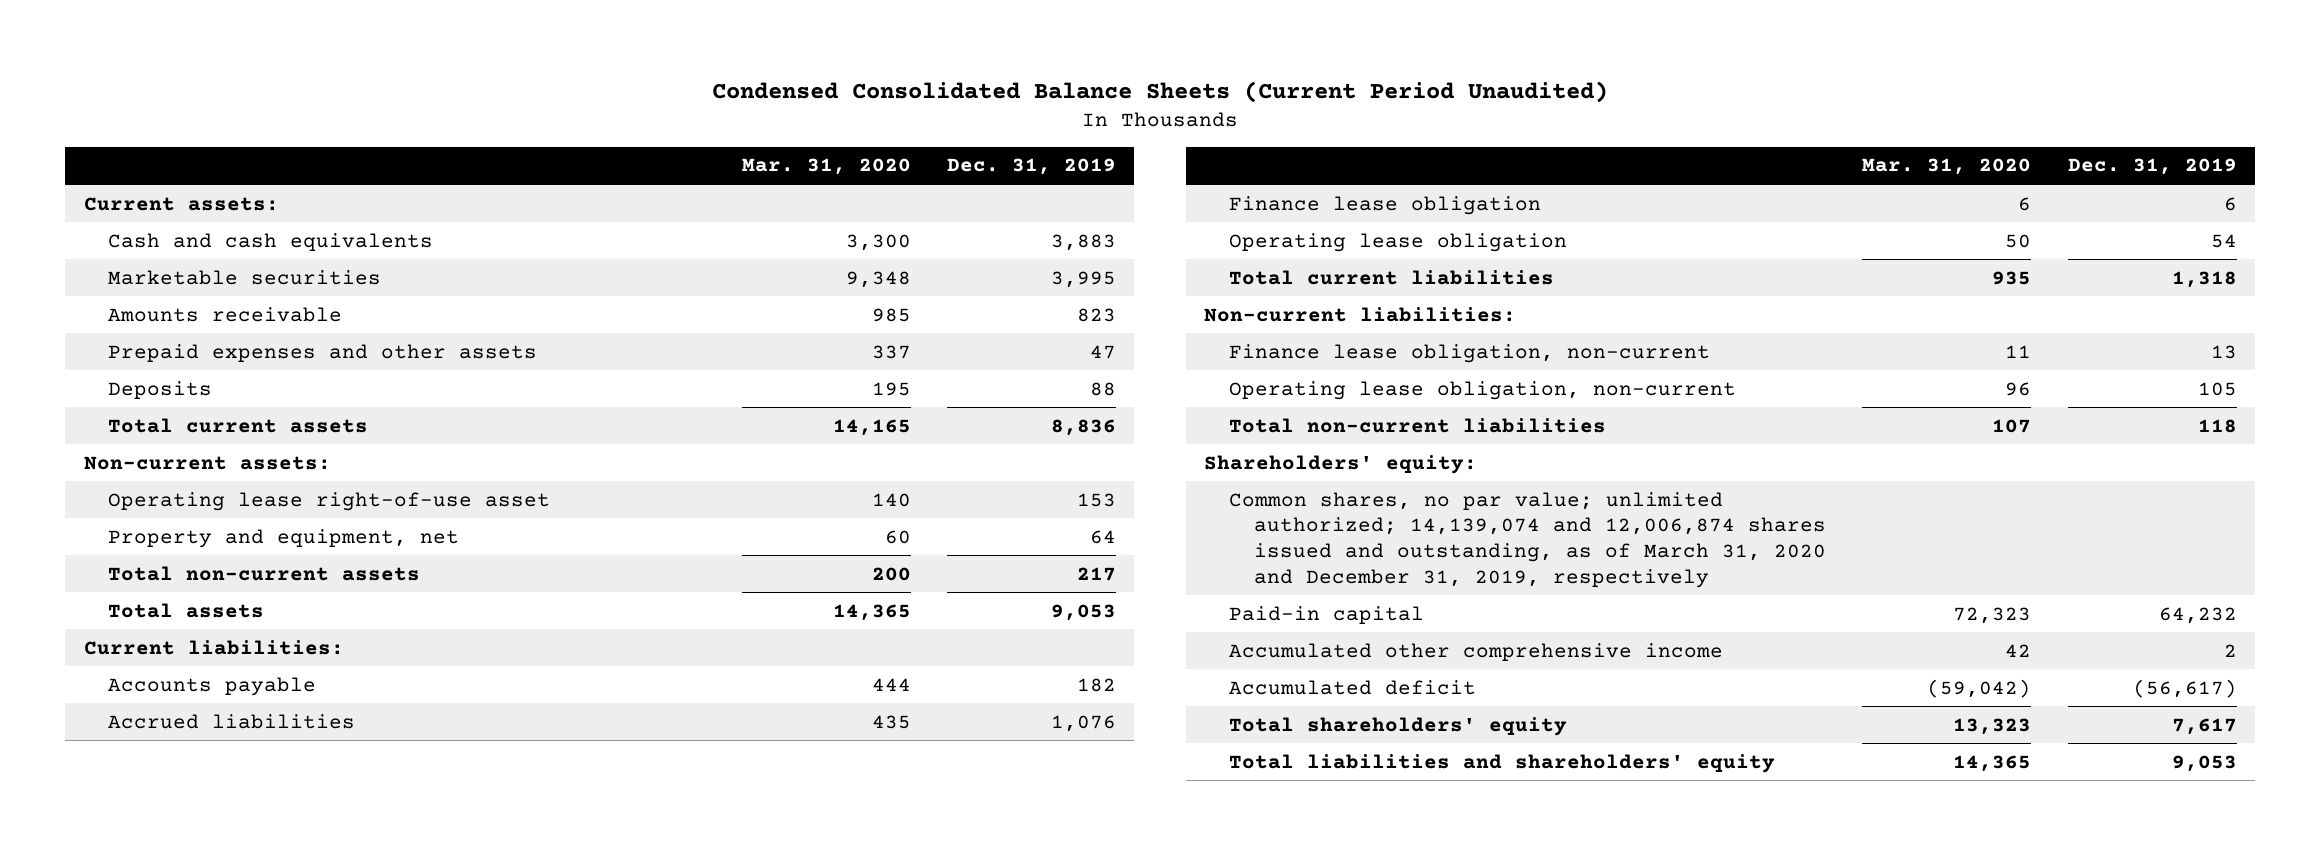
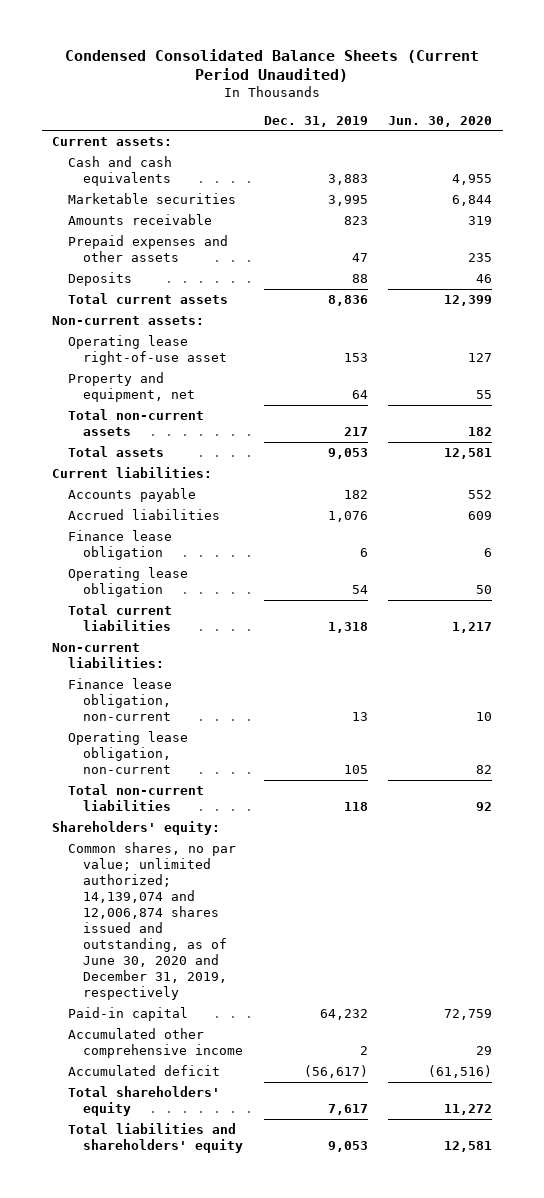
- | Mar. 31, 2020 | Dec. 31, 2019
+ | Dec. 31, 2019 | Jun. 30, 2020
- Common shares, no par value; unlimited authorized; 14,139,074 and 12,006,874 shares issued and outstanding, as of March 31, 2020 and December 31, 2019, respectively
+ Common shares, no par value; unlimited authorized; 14,139,074 and 12,006,874 shares issued and outstanding, as of June 30, 2020 and December 31, 2019, respectively

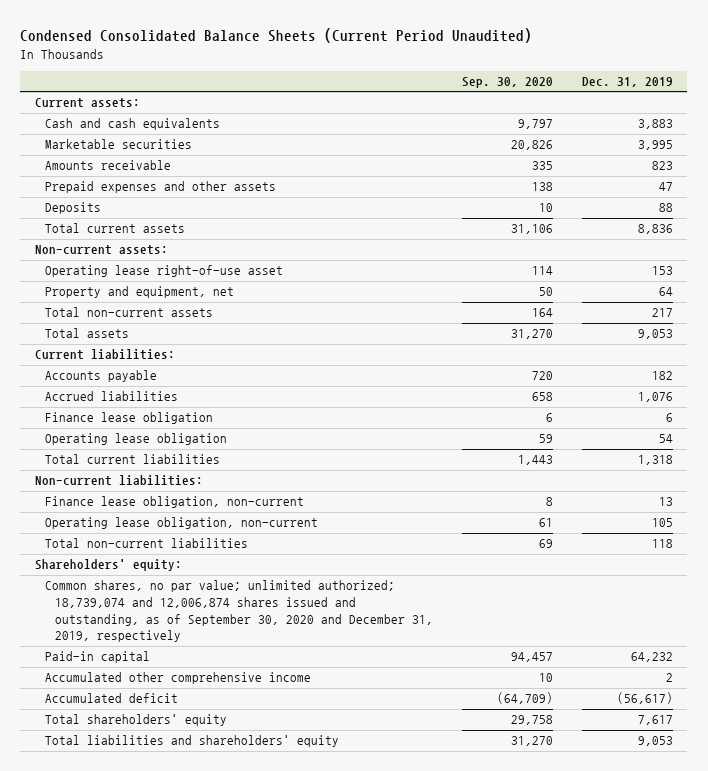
- | Dec. 31, 2019 | Jun. 30, 2020
+ | Sep. 30, 2020 | Dec. 31, 2019
- Common shares, no par value; unlimited authorized; 14,139,074 and 12,006,874 shares issued and outstanding, as of June 30, 2020 and December 31, 2019, respectively
+ Common shares, no par value; unlimited authorized; 18,739,074 and 12,006,874 shares issued and outstanding, as of September 30, 2020 and December 31, 2019, respectively

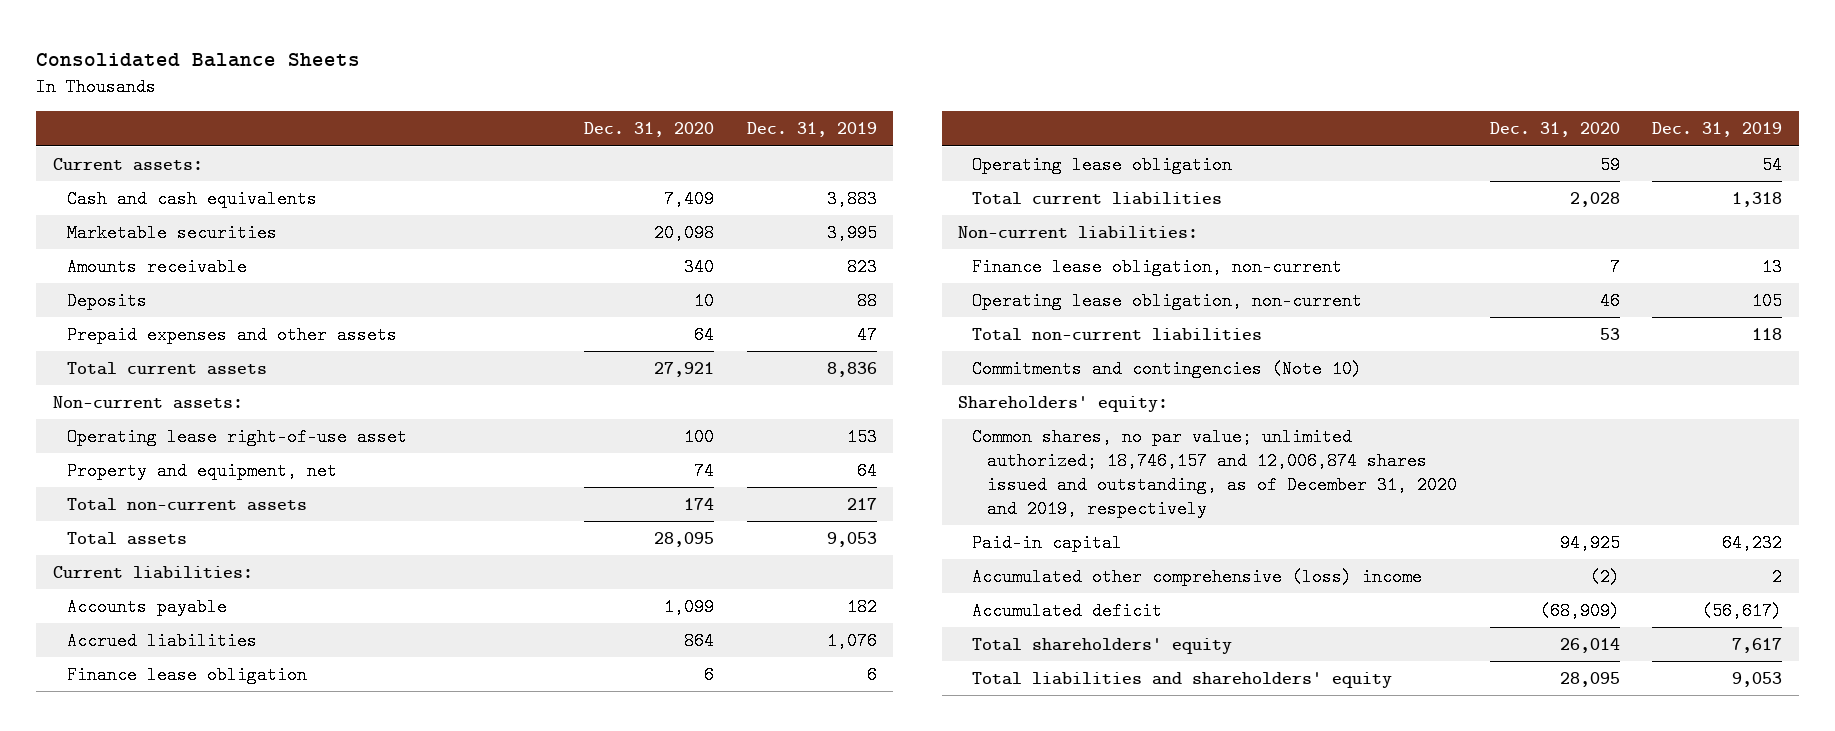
- Condensed Consolidated Balance Sheets (Current Period Unaudited)
+ Consolidated Balance Sheets
- | Sep. 30, 2020 | Dec. 31, 2019
+ | Dec. 31, 2020 | Dec. 31, 2019
moved down: Prepaid expenses and other assets | 64 | 47
+ Commitments and contingencies (Note 10)
- Common shares, no par value; unlimited authorized; 18,739,074 and 12,006,874 shares issued and outstanding, as of September 30, 2020 and December 31, 2019, respectively
+ Common shares, no par value; unlimited authorized; 18,746,157 and 12,006,874 shares issued and outstanding, as of December 31, 2020 and 2019, respectively
- Accumulated other comprehensive income | 10 | 2
+ Accumulated other comprehensive (loss) income | (2) | 2

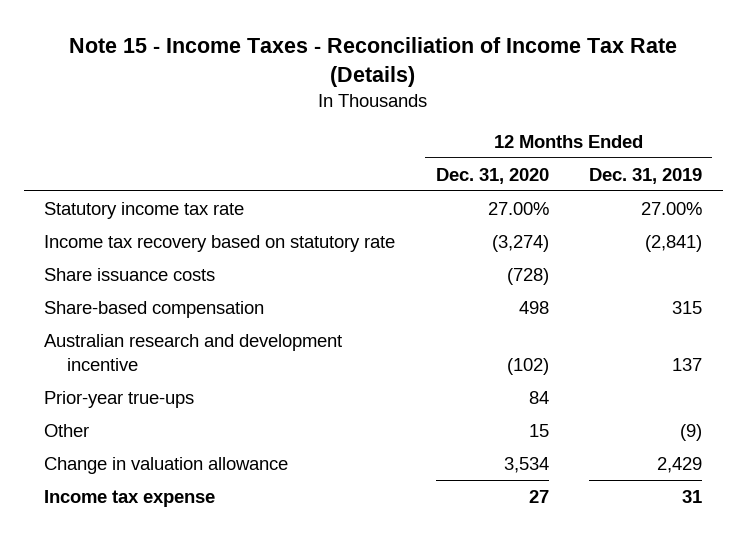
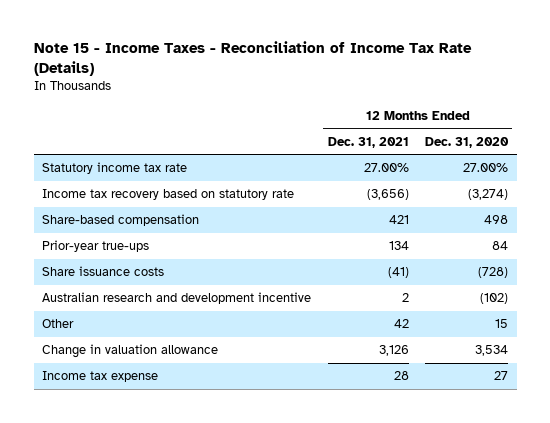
- | 12 Months Ended Dec. 31, 2020 | 12 Months Ended Dec. 31, 2019
+ | 12 Months Ended Dec. 31, 2021 | 12 Months Ended Dec. 31, 2020
moved down: Share issuance costs | (41) | (728)
moved down: Australian research and development incentive | 2 | (102)

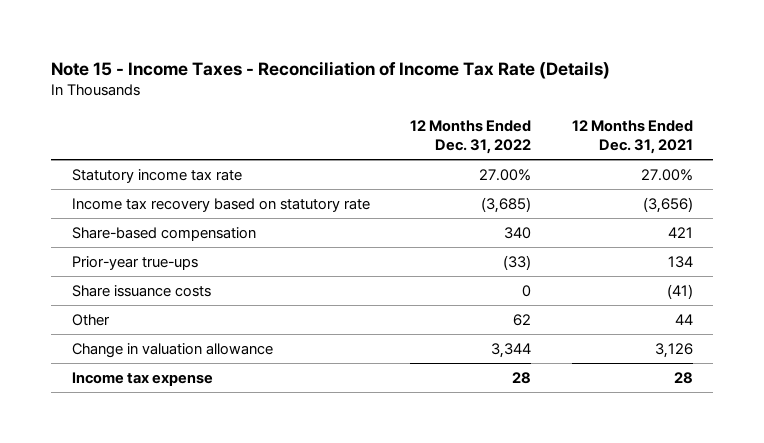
- | 12 Months Ended Dec. 31, 2021 | 12 Months Ended Dec. 31, 2020
+ | 12 Months Ended Dec. 31, 2022 | 12 Months Ended Dec. 31, 2021
- Australian research and development incentive | 2 | (102)
- Other | 42 | 15
+ Other | 62 | 44

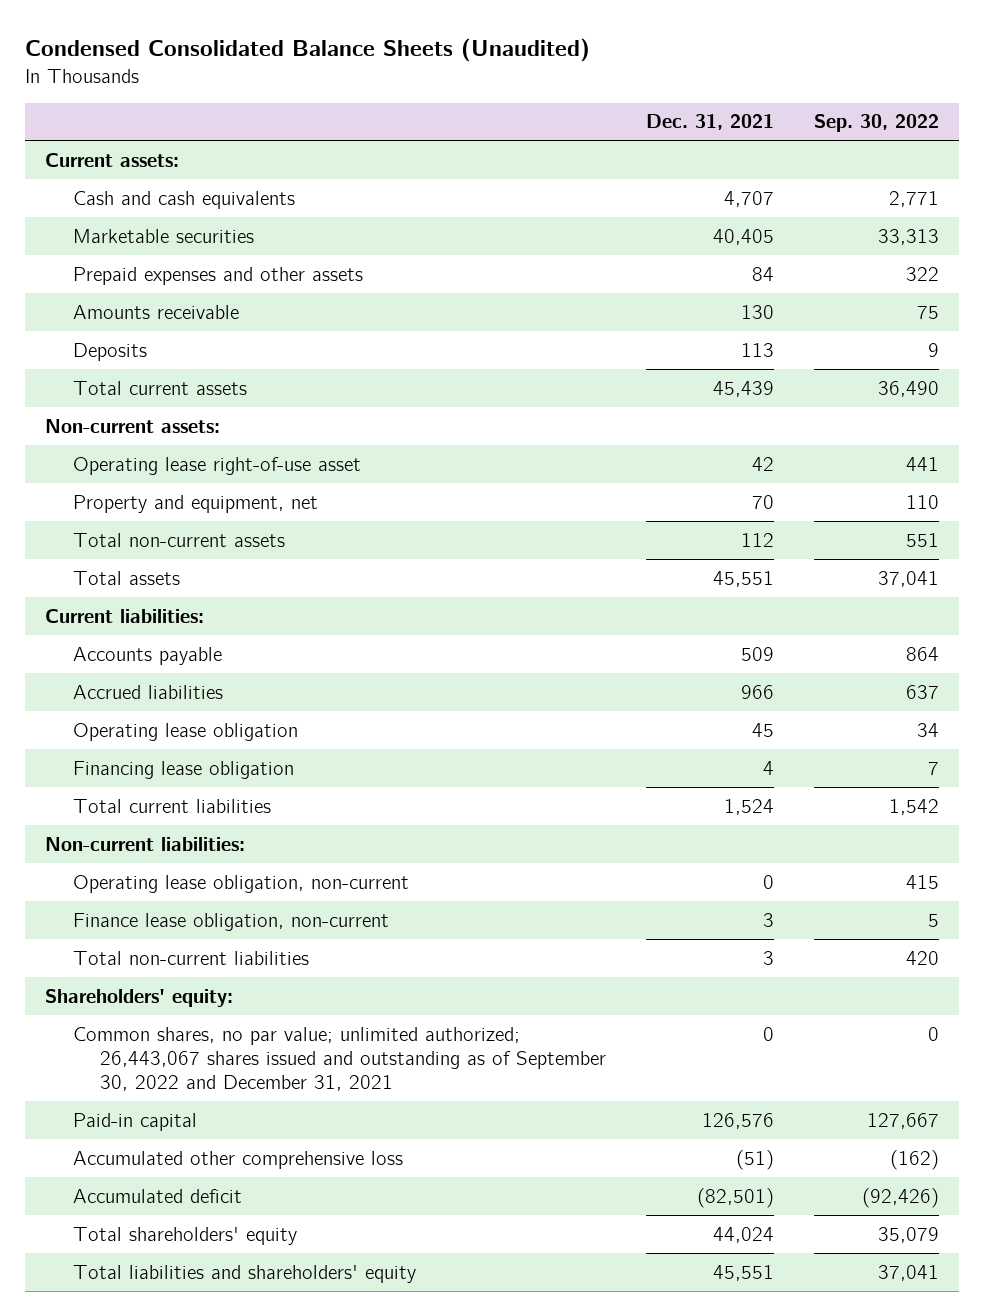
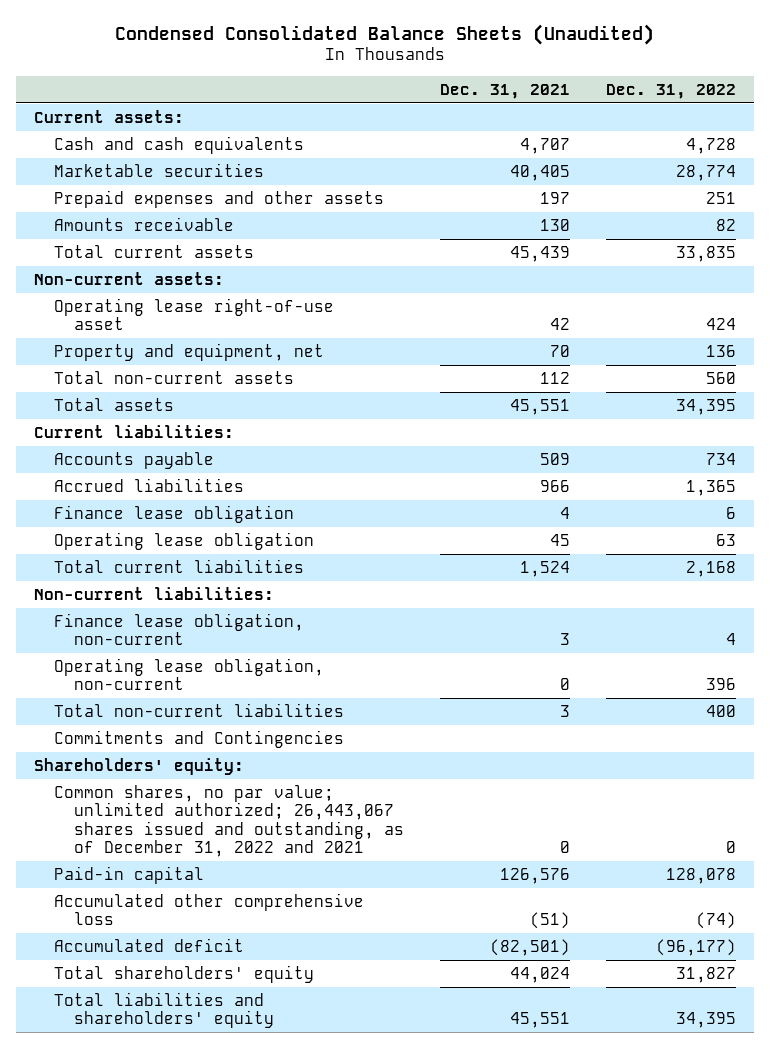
- | Dec. 31, 2021 | Sep. 30, 2022
+ | Dec. 31, 2021 | Dec. 31, 2022
- Prepaid expenses and other assets | 84 | 322
+ Prepaid expenses and other assets | 197 | 251
- Deposits | 113 | 9
+ Finance lease obligation | 4 | 6
- Financing lease obligation | 4 | 7
moved down: Operating lease obligation, non-current | 0 | 396
+ Commitments and Contingencies
- Common shares, no par value; unlimited authorized; 26,443,067 shares issued and outstanding as of September 30, 2022 and December 31, 2021 | 0 | 0
+ Common shares, no par value; unlimited authorized; 26,443,067 shares issued and outstanding, as of December 31, 2022 and 2021 | 0 | 0

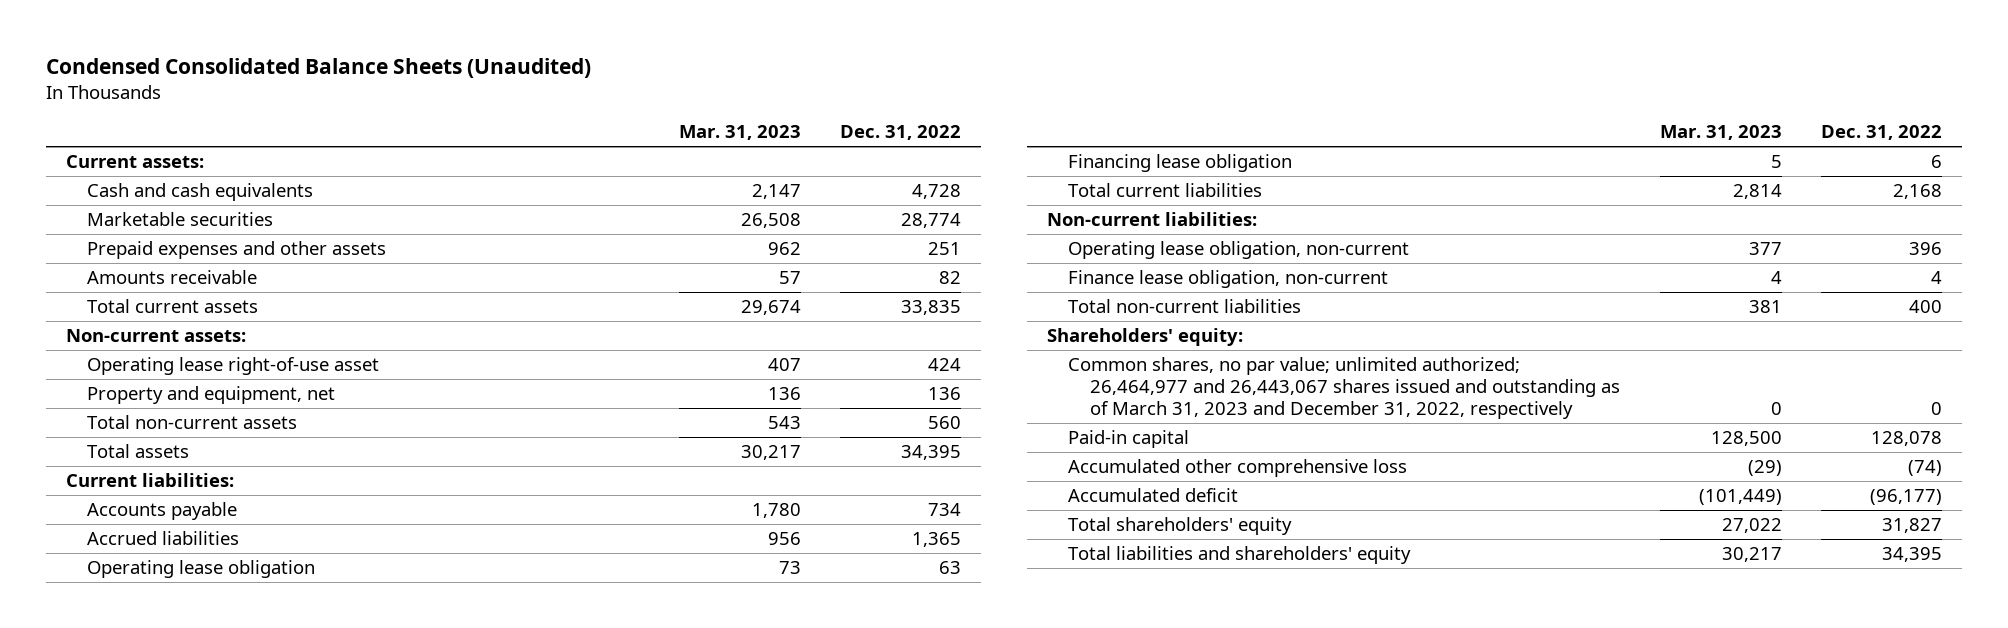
- | Dec. 31, 2021 | Dec. 31, 2022
+ | Mar. 31, 2023 | Dec. 31, 2022
- Finance lease obligation | 4 | 6
+ Financing lease obligation | 5 | 6
moved down: Finance lease obligation, non-current | 4 | 4
- Commitments and Contingencies
- Common shares, no par value; unlimited authorized; 26,443,067 shares issued and outstanding, as of December 31, 2022 and 2021 | 0 | 0
+ Common shares, no par value; unlimited authorized; 26,464,977 and 26,443,067 shares issued and outstanding as of March 31, 2023 and December 31, 2022, respectively | 0 | 0

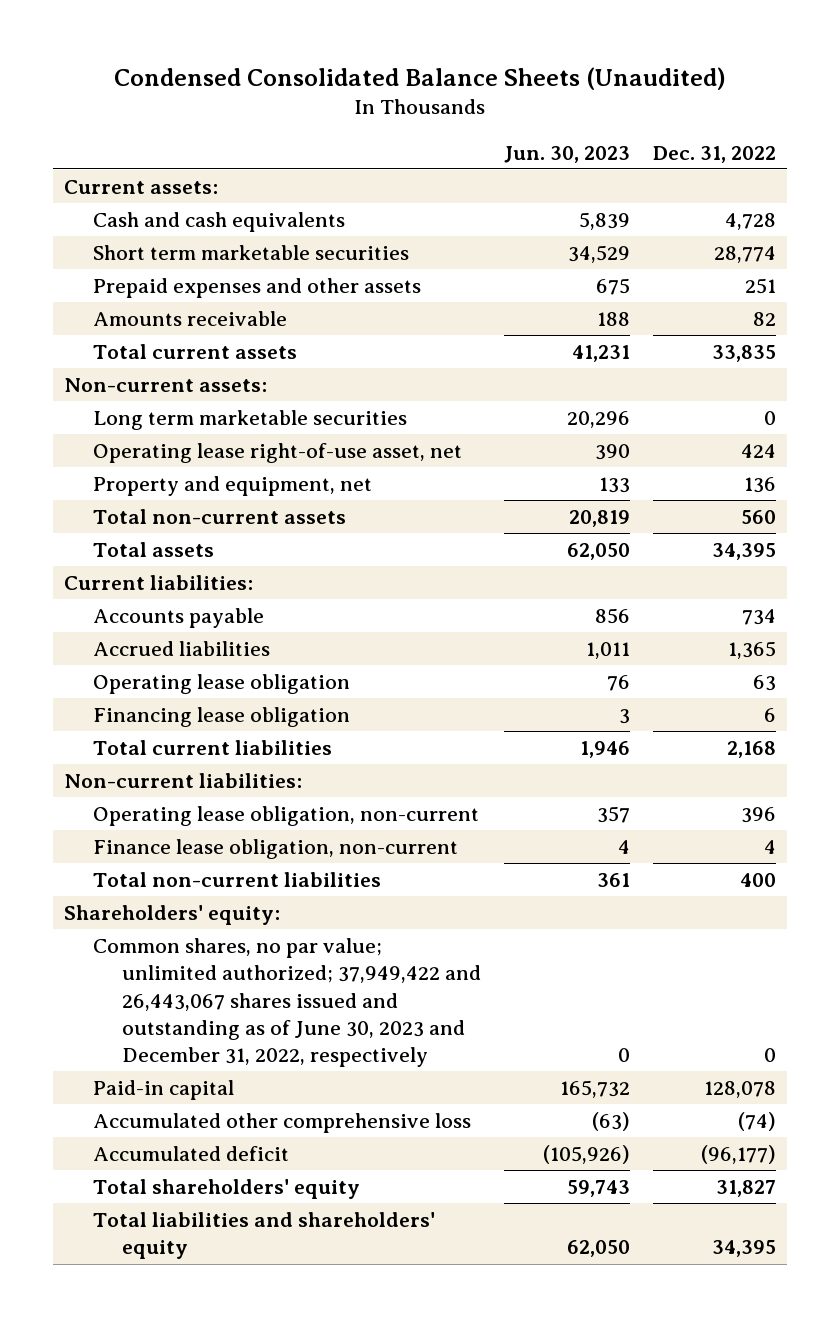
- | Mar. 31, 2023 | Dec. 31, 2022
+ | Jun. 30, 2023 | Dec. 31, 2022
- Marketable securities | 26,508 | 28,774
+ Short term marketable securities | 34,529 | 28,774
- Operating lease right-of-use asset | 407 | 424
+ Long term marketable securities | 20,296 | 0
+ Operating lease right-of-use asset, net | 390 | 424
- Common shares, no par value; unlimited authorized; 26,464,977 and 26,443,067 shares issued and outstanding as of March 31, 2023 and December 31, 2022, respectively | 0 | 0
+ Common shares, no par value; unlimited authorized; 37,949,422 and 26,443,067 shares issued and outstanding as of June 30, 2023 and December 31, 2022, respectively | 0 | 0

